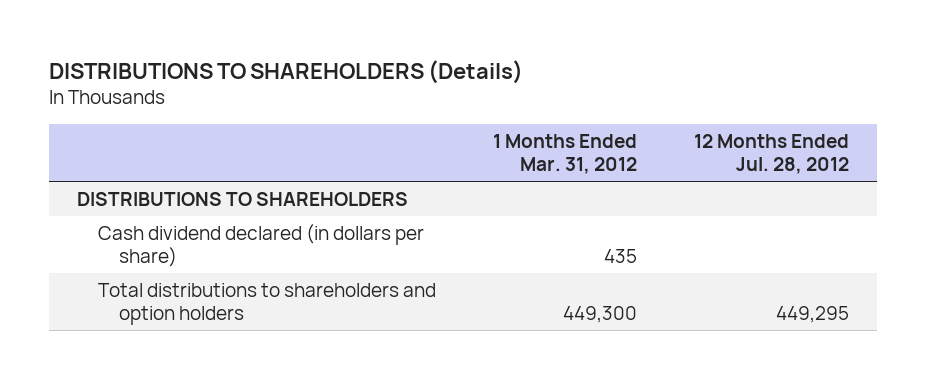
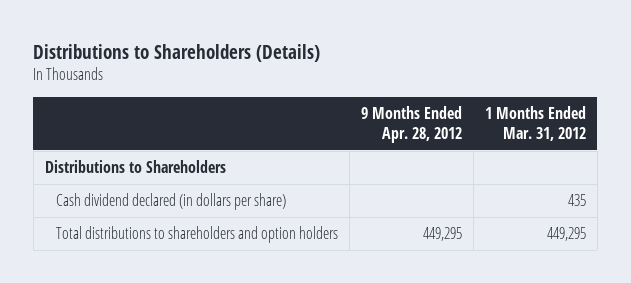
- DISTRIBUTIONS TO SHAREHOLDERS (Details)
+ Distributions to Shareholders (Details)
- | 1 Months Ended Mar. 31, 2012 | 12 Months Ended Jul. 28, 2012
+ | 9 Months Ended Apr. 28, 2012 | 1 Months Ended Mar. 31, 2012
- DISTRIBUTIONS TO SHAREHOLDERS
+ Distributions to Shareholders
- Total distributions to shareholders and option holders | 449,300 | 449,295
+ Total distributions to shareholders and option holders | 449,295 | 449,295

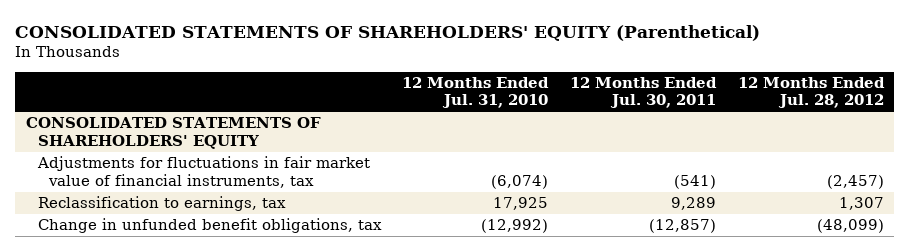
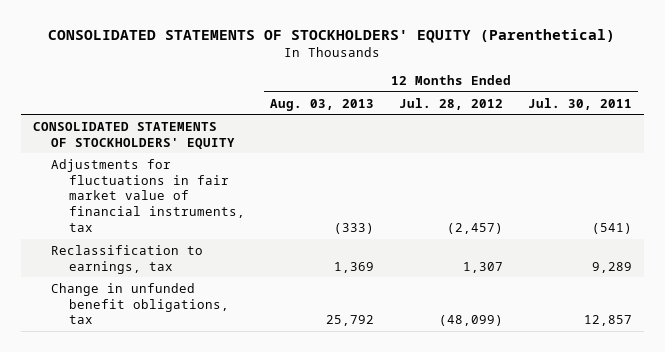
- CONSOLIDATED STATEMENTS OF SHAREHOLDERS' EQUITY (Parenthetical)
+ CONSOLIDATED STATEMENTS OF STOCKHOLDERS' EQUITY (Parenthetical)
- | 12 Months Ended Jul. 31, 2010 | 12 Months Ended Jul. 30, 2011 | 12 Months Ended Jul. 28, 2012
+ | 12 Months Ended Aug. 03, 2013 | 12 Months Ended Jul. 28, 2012 | 12 Months Ended Jul. 30, 2011
- CONSOLIDATED STATEMENTS OF SHAREHOLDERS' EQUITY
+ CONSOLIDATED STATEMENTS OF STOCKHOLDERS' EQUITY
- Change in unfunded benefit obligations, tax | (12,992) | (12,857) | (48,099)
+ Change in unfunded benefit obligations, tax | 25,792 | (48,099) | 12,857

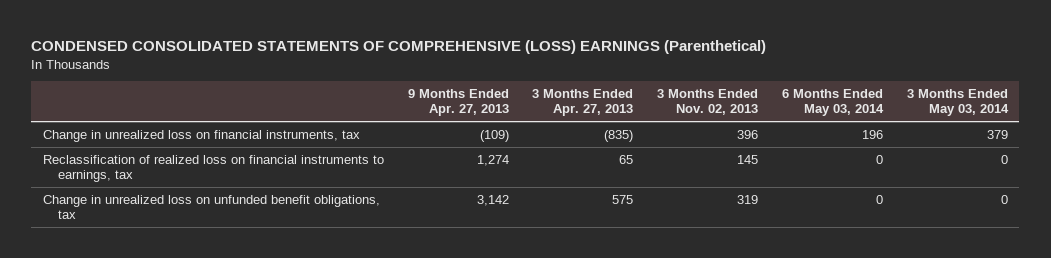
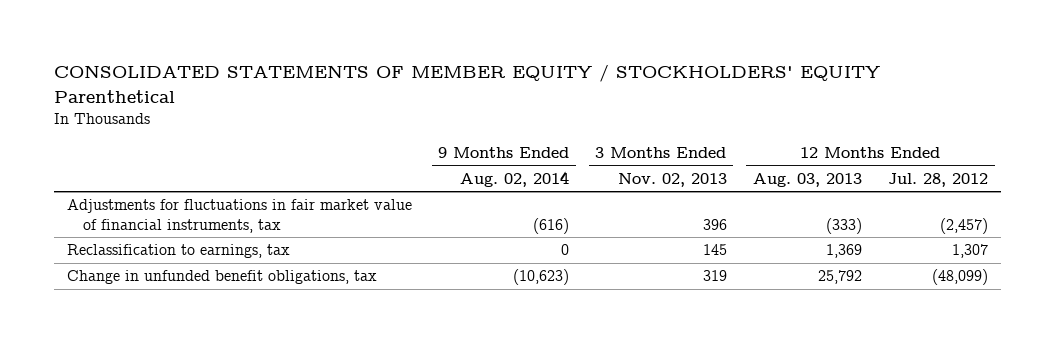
- CONDENSED CONSOLIDATED STATEMENTS OF COMPREHENSIVE (LOSS) EARNINGS (Parenthetical)
+ CONSOLIDATED STATEMENTS OF MEMBER EQUITY / STOCKHOLDERS' EQUITY Parenthetical
- | 9 Months Ended Apr. 27, 2013 | 3 Months Ended Apr. 27, 2013 | 3 Months Ended Nov. 02, 2013 | 6 Months Ended May 03, 2014 | 3 Months Ended May 03, 2014
+ | 9 Months Ended Aug. 02, 2014 | 3 Months Ended Nov. 02, 2013 | 12 Months Ended Aug. 03, 2013 | 12 Months Ended Jul. 28, 2012
- Change in unrealized loss on financial instruments, tax | (109) | (835) | 396 | 196 | 379
- Reclassification of realized loss on financial instruments to earnings, tax | 1,274 | 65 | 145 | 0 | 0
- Change in unrealized loss on unfunded benefit obligations, tax | 3,142 | 575 | 319 | 0 | 0
+ Adjustments for fluctuations in fair market value of financial instruments, tax | (616) | 396 | (333) | (2,457)
+ Reclassification to earnings, tax | 0 | 145 | 1,369 | 1,307
+ Change in unfunded benefit obligations, tax | (10,623) | 319 | 25,792 | (48,099)

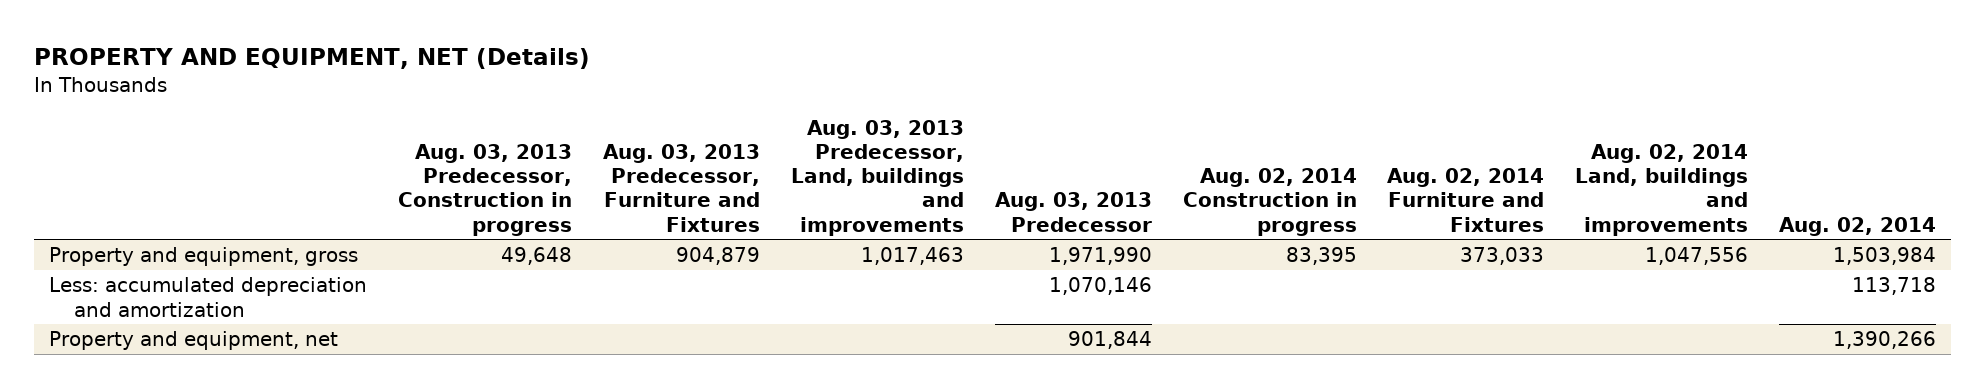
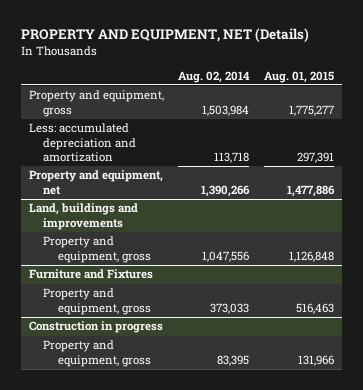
- | Aug. 03, 2013 Predecessor, Construction in progress | Aug. 03, 2013 Predecessor, Furniture and Fixtures | Aug. 03, 2013 Predecessor, Land, buildings and improvements | Aug. 03, 2013 Predecessor | Aug. 02, 2014 Construction in progress | Aug. 02, 2014 Furniture and Fixtures | Aug. 02, 2014 Land, buildings and improvements | Aug. 02, 2014
+ | Aug. 02, 2014 | Aug. 01, 2015
+ Land, buildings and improvements
+ Property and equipment, gross | 1,047,556 | 1,126,848
+ Furniture and Fixtures
+ Property and equipment, gross | 373,033 | 516,463
+ Construction in progress
+ Property and equipment, gross | 83,395 | 131,966

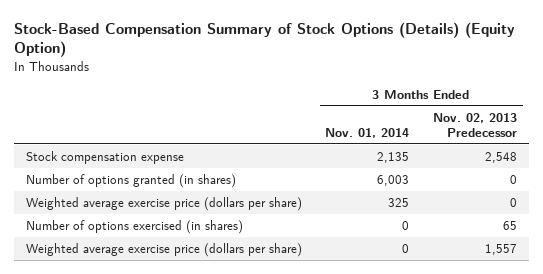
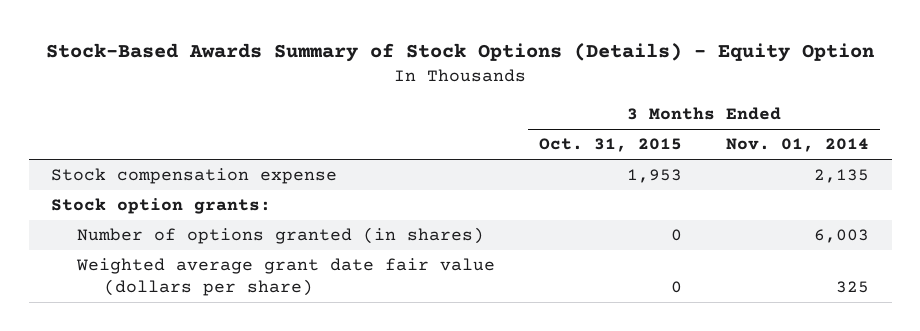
- Stock-Based Compensation Summary of Stock Options (Details) (Equity Option)
+ Stock-Based Awards Summary of Stock Options (Details) - Equity Option
- | 3 Months Ended Nov. 01, 2014 | 3 Months Ended Nov. 02, 2013 Predecessor
+ | 3 Months Ended Oct. 31, 2015 | 3 Months Ended Nov. 01, 2014
+ Stock option grants:
- Weighted average exercise price (dollars per share) | 325 | 0
- Number of options exercised (in shares) | 0 | 65
- Weighted average exercise price (dollars per share) | 0 | 1,557
+ Weighted average grant date fair value (dollars per share) | 0 | 325

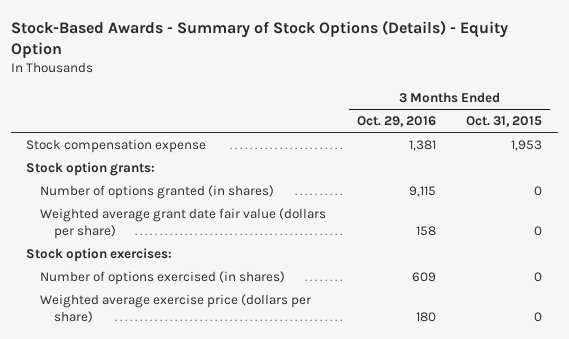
- Stock-Based Awards Summary of Stock Options (Details) - Equity Option
+ Stock-Based Awards - Summary of Stock Options (Details) - Equity Option
- | 3 Months Ended Oct. 31, 2015 | 3 Months Ended Nov. 01, 2014
+ | 3 Months Ended Oct. 29, 2016 | 3 Months Ended Oct. 31, 2015
+ Stock option exercises:
+ Number of options exercised (in shares) | 609 | 0
+ Weighted average exercise price (dollars per share) | 180 | 0

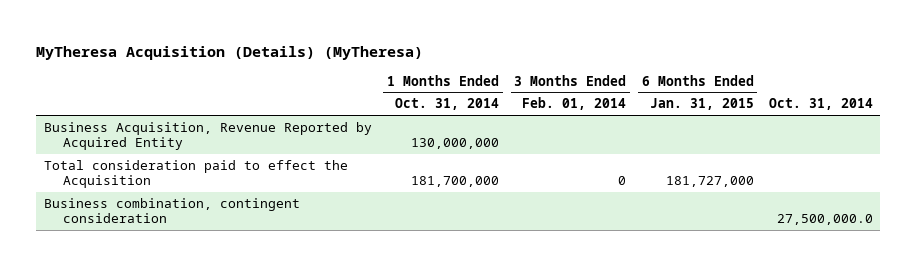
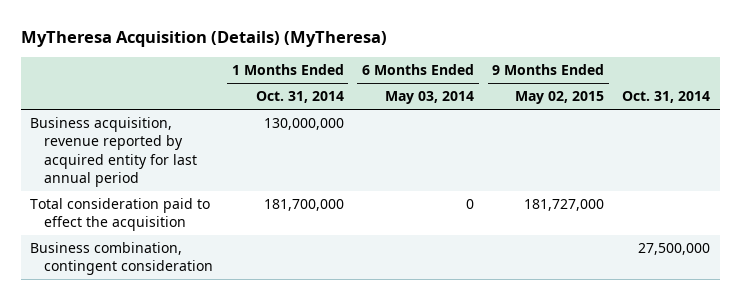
- | 1 Months Ended Oct. 31, 2014 | 3 Months Ended Feb. 01, 2014 | 6 Months Ended Jan. 31, 2015 | Oct. 31, 2014
+ | 1 Months Ended Oct. 31, 2014 | 6 Months Ended May 03, 2014 | 9 Months Ended May 02, 2015 | Oct. 31, 2014
- Business Acquisition, Revenue Reported by Acquired Entity | 130,000,000 | | |
- Total consideration paid to effect the Acquisition | 181,700,000 | 0 | 181,727,000 |
- Business combination, contingent consideration | | | | 27,500,000.0
+ Business acquisition, revenue reported by acquired entity for last annual period | 130,000,000 | | |
+ Total consideration paid to effect the acquisition | 181,700,000 | 0 | 181,727,000 |
+ Business combination, contingent consideration | | | | 27,500,000

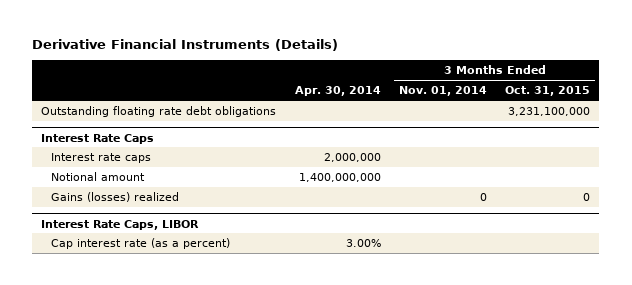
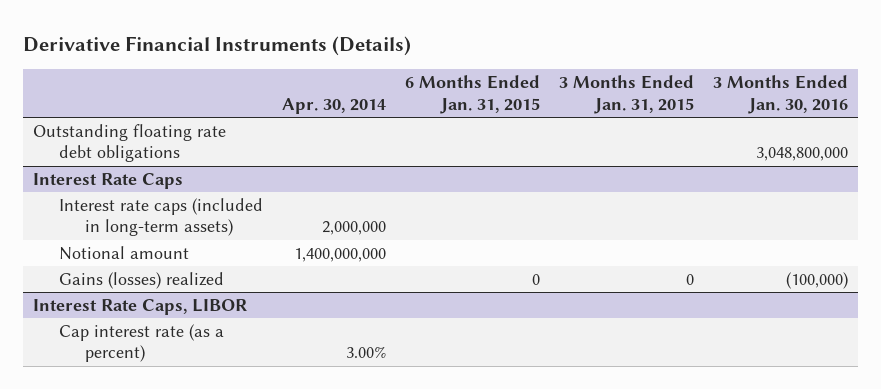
- | Apr. 30, 2014 | 3 Months Ended Nov. 01, 2014 | 3 Months Ended Oct. 31, 2015
+ | Apr. 30, 2014 | 6 Months Ended Jan. 31, 2015 | 3 Months Ended Jan. 31, 2015 | 3 Months Ended Jan. 30, 2016
@ Interest Rate Caps
- Interest rate caps | 2,000,000 | |
+ Interest rate caps (included in long-term assets) | 2,000,000 | | |

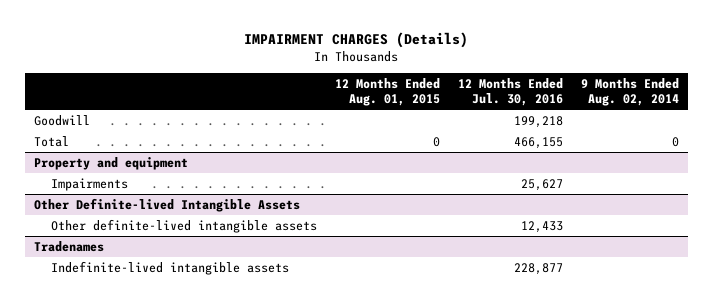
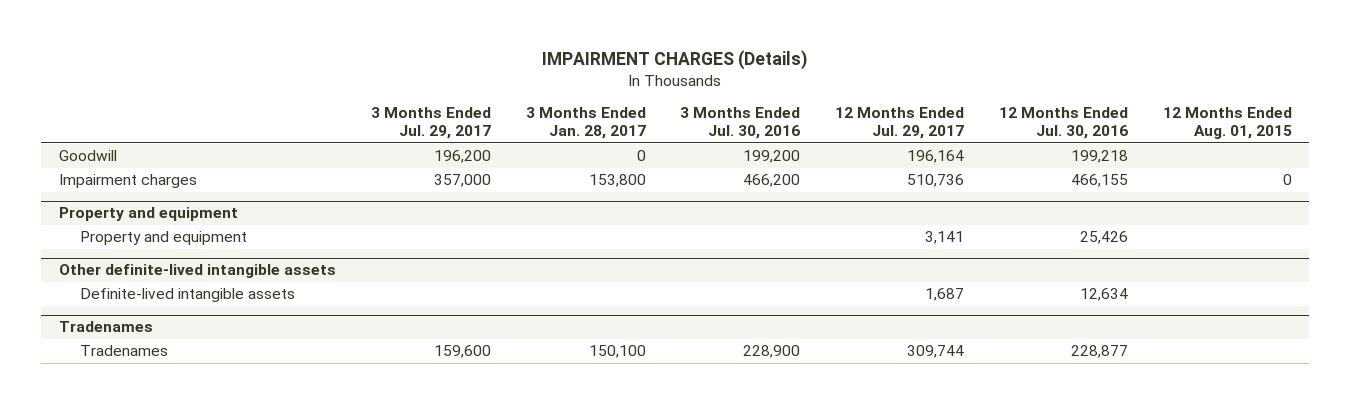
- | 12 Months Ended Aug. 01, 2015 | 12 Months Ended Jul. 30, 2016 | 9 Months Ended Aug. 02, 2014
+ | 3 Months Ended Jul. 29, 2017 | 3 Months Ended Jan. 28, 2017 | 3 Months Ended Jul. 30, 2016 | 12 Months Ended Jul. 29, 2017 | 12 Months Ended Jul. 30, 2016 | 12 Months Ended Aug. 01, 2015
- Total | 0 | 466,155 | 0
+ Impairment charges | 357,000 | 153,800 | 466,200 | 510,736 | 466,155 | 0
@ Property and equipment
- Impairments | | 25,627 |
- Other Definite-lived Intangible Assets
- Other definite-lived intangible assets | | 12,433 |
@ Property and equipment
+ Property and equipment | | | | 3,141 | 25,426 |
+ Other definite-lived intangible assets
+ Definite-lived intangible assets | | | | 1,687 | 12,634 |
@ Tradenames
- Indefinite-lived intangible assets | | 228,877 |
+ Tradenames | 159,600 | 150,100 | 228,900 | 309,744 | 228,877 |

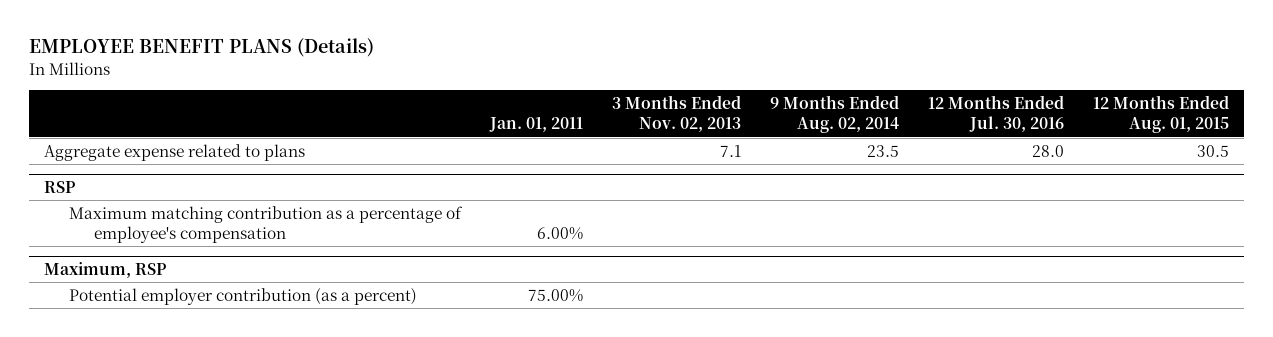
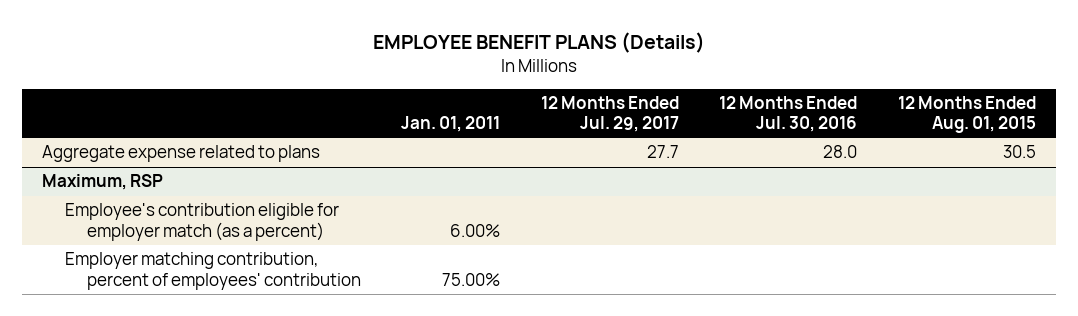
- | Jan. 01, 2011 | 3 Months Ended Nov. 02, 2013 | 9 Months Ended Aug. 02, 2014 | 12 Months Ended Jul. 30, 2016 | 12 Months Ended Aug. 01, 2015
+ | Jan. 01, 2011 | 12 Months Ended Jul. 29, 2017 | 12 Months Ended Jul. 30, 2016 | 12 Months Ended Aug. 01, 2015
- RSP
- Maximum matching contribution as a percentage of employee's compensation | 6.00% | | | |
@ Maximum, RSP
- Potential employer contribution (as a percent) | 75.00% | | | |
+ Employee's contribution eligible for employer match (as a percent) | 6.00% | | |
+ Employer matching contribution, percent of employees' contribution | 75.00% | | |

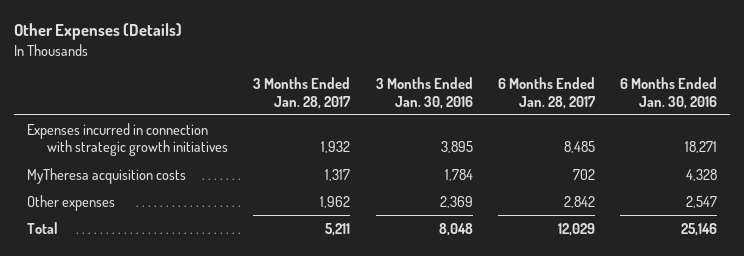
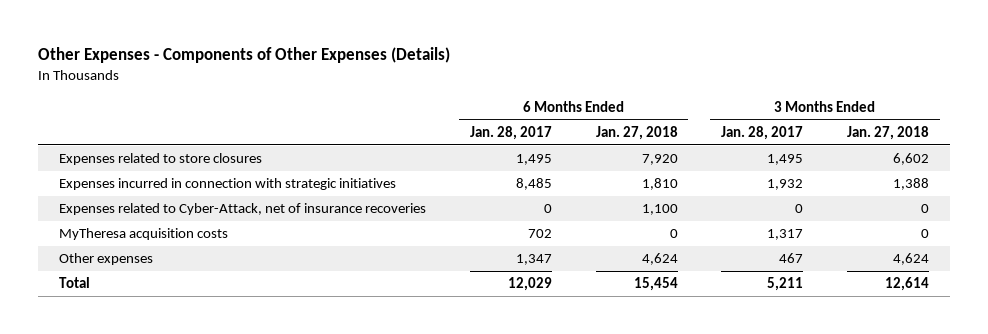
- Other Expenses (Details)
+ Other Expenses - Components of Other Expenses (Details)
- | 3 Months Ended Jan. 28, 2017 | 3 Months Ended Jan. 30, 2016 | 6 Months Ended Jan. 28, 2017 | 6 Months Ended Jan. 30, 2016
+ | 6 Months Ended Jan. 28, 2017 | 6 Months Ended Jan. 27, 2018 | 3 Months Ended Jan. 28, 2017 | 3 Months Ended Jan. 27, 2018
- Expenses incurred in connection with strategic growth initiatives | 1,932 | 3,895 | 8,485 | 18,271
+ Expenses related to store closures | 1,495 | 7,920 | 1,495 | 6,602
+ Expenses incurred in connection with strategic initiatives | 8,485 | 1,810 | 1,932 | 1,388
+ Expenses related to Cyber-Attack, net of insurance recoveries | 0 | 1,100 | 0 | 0
- Other expenses | 1,962 | 2,369 | 2,842 | 2,547
+ Other expenses | 1,347 | 4,624 | 467 | 4,624

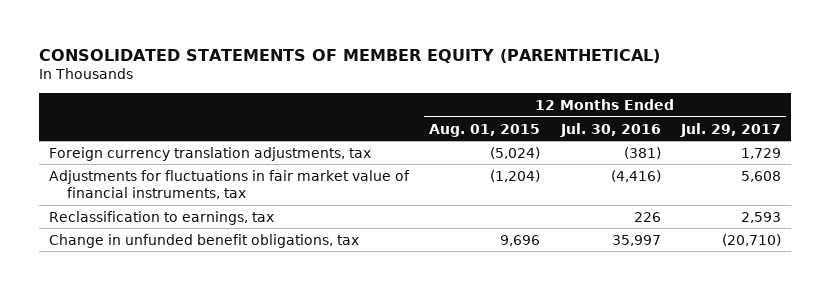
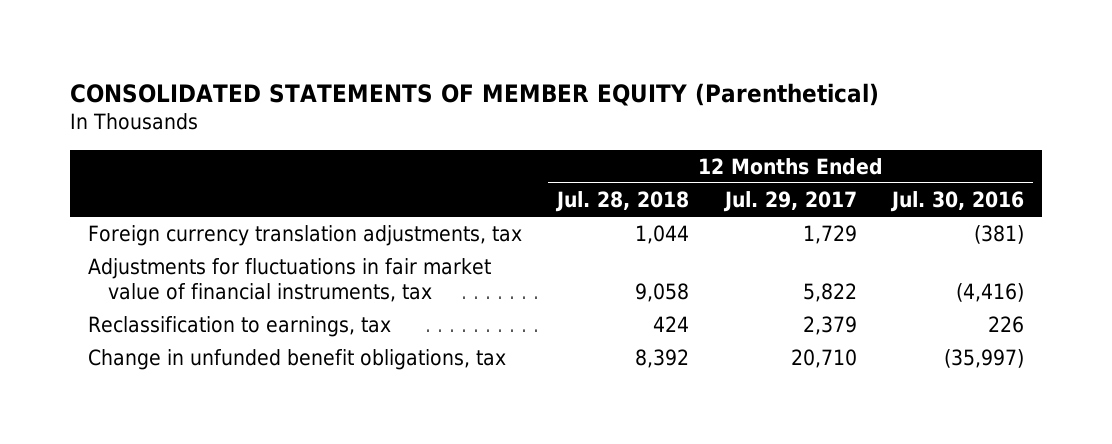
- CONSOLIDATED STATEMENTS OF MEMBER EQUITY (PARENTHETICAL)
+ CONSOLIDATED STATEMENTS OF MEMBER EQUITY (Parenthetical)
- | 12 Months Ended Aug. 01, 2015 | 12 Months Ended Jul. 30, 2016 | 12 Months Ended Jul. 29, 2017
+ | 12 Months Ended Jul. 28, 2018 | 12 Months Ended Jul. 29, 2017 | 12 Months Ended Jul. 30, 2016
- Adjustments for fluctuations in fair market value of financial instruments, tax | (1,204) | (4,416) | 5,608
- Reclassification to earnings, tax | | 226 | 2,593
- Change in unfunded benefit obligations, tax | 9,696 | 35,997 | (20,710)
+ Adjustments for fluctuations in fair market value of financial instruments, tax | 9,058 | 5,822 | (4,416)
+ Reclassification to earnings, tax | 424 | 2,379 | 226
+ Change in unfunded benefit obligations, tax | 8,392 | 20,710 | (35,997)

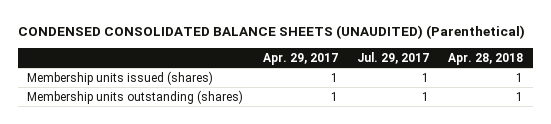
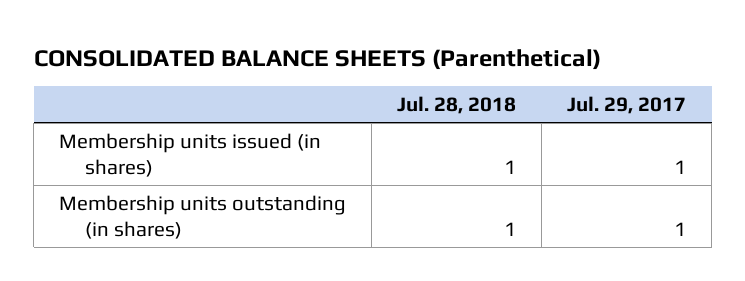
- CONDENSED CONSOLIDATED BALANCE SHEETS (UNAUDITED) (Parenthetical)
+ CONSOLIDATED BALANCE SHEETS (Parenthetical)
- | Apr. 29, 2017 | Jul. 29, 2017 | Apr. 28, 2018
+ | Jul. 28, 2018 | Jul. 29, 2017
- Membership units issued (shares) | 1 | 1 | 1
- Membership units outstanding (shares) | 1 | 1 | 1
+ Membership units issued (in shares) | 1 | 1
+ Membership units outstanding (in shares) | 1 | 1

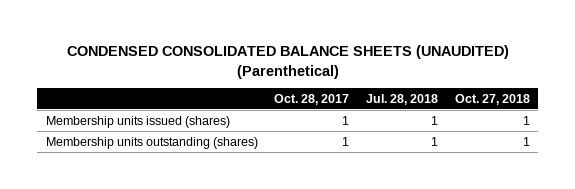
- CONSOLIDATED BALANCE SHEETS (Parenthetical)
+ CONDENSED CONSOLIDATED BALANCE SHEETS (UNAUDITED) (Parenthetical)
- | Jul. 28, 2018 | Jul. 29, 2017
+ | Oct. 28, 2017 | Jul. 28, 2018 | Oct. 27, 2018
- Membership units issued (in shares) | 1 | 1
- Membership units outstanding (in shares) | 1 | 1
+ Membership units issued (shares) | 1 | 1 | 1
+ Membership units outstanding (shares) | 1 | 1 | 1

